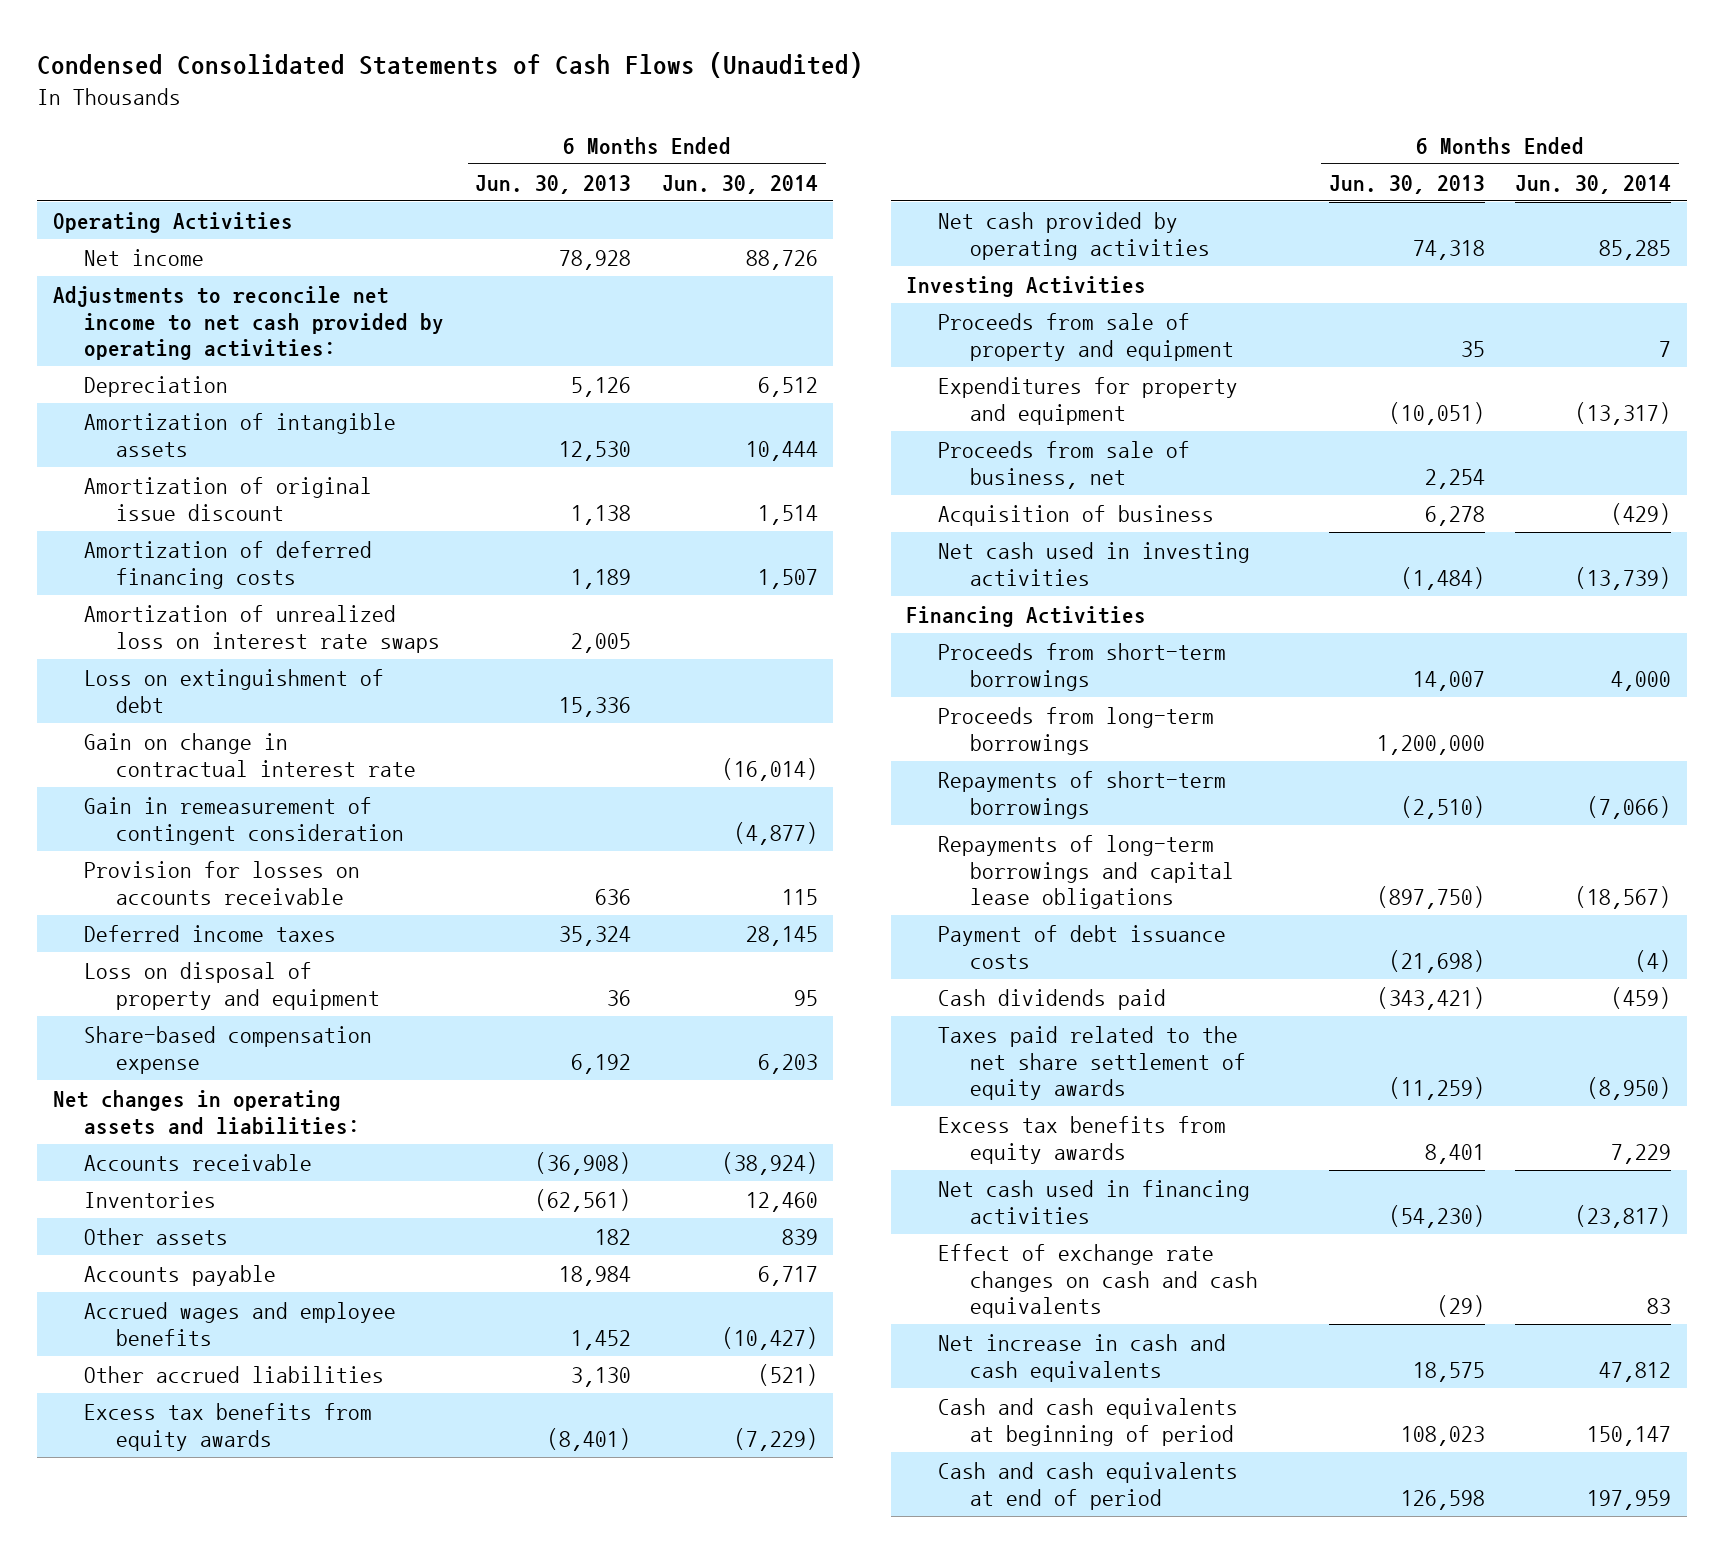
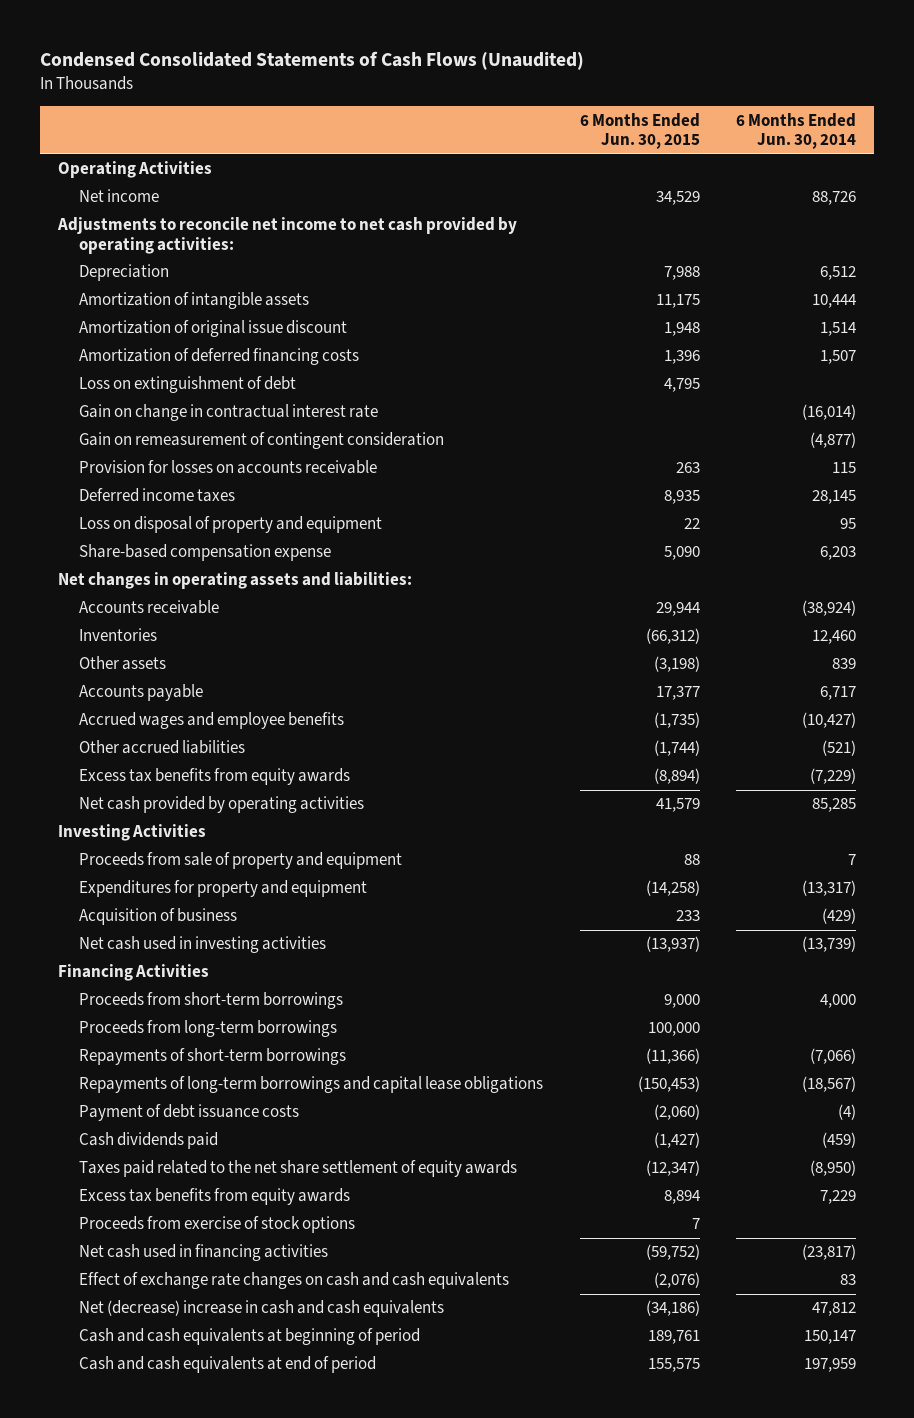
- | 6 Months Ended Jun. 30, 2013 | 6 Months Ended Jun. 30, 2014
+ | 6 Months Ended Jun. 30, 2015 | 6 Months Ended Jun. 30, 2014
- Amortization of unrealized loss on interest rate swaps | 2,005 |
- Gain in remeasurement of contingent consideration | | (4,877)
+ Gain on remeasurement of contingent consideration | | (4,877)
- Proceeds from sale of business, net | 2,254 |
+ Proceeds from exercise of stock options | 7 |
- Net increase in cash and cash equivalents | 18,575 | 47,812
+ Net (decrease) increase in cash and cash equivalents | (34,186) | 47,812

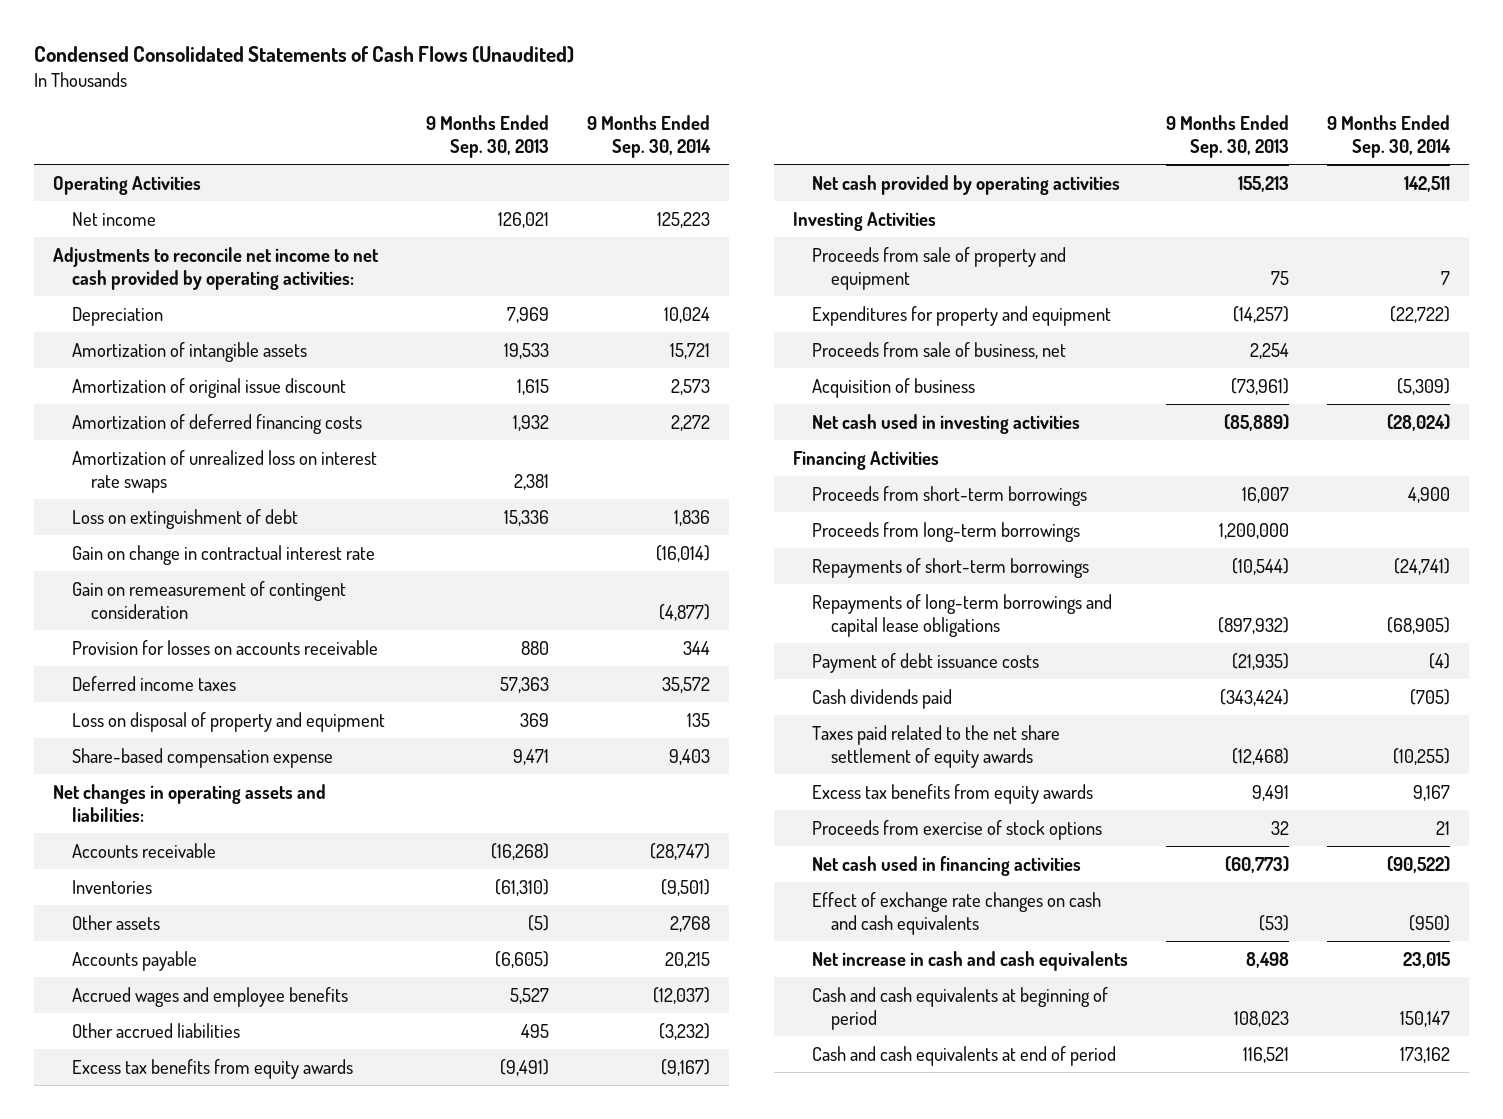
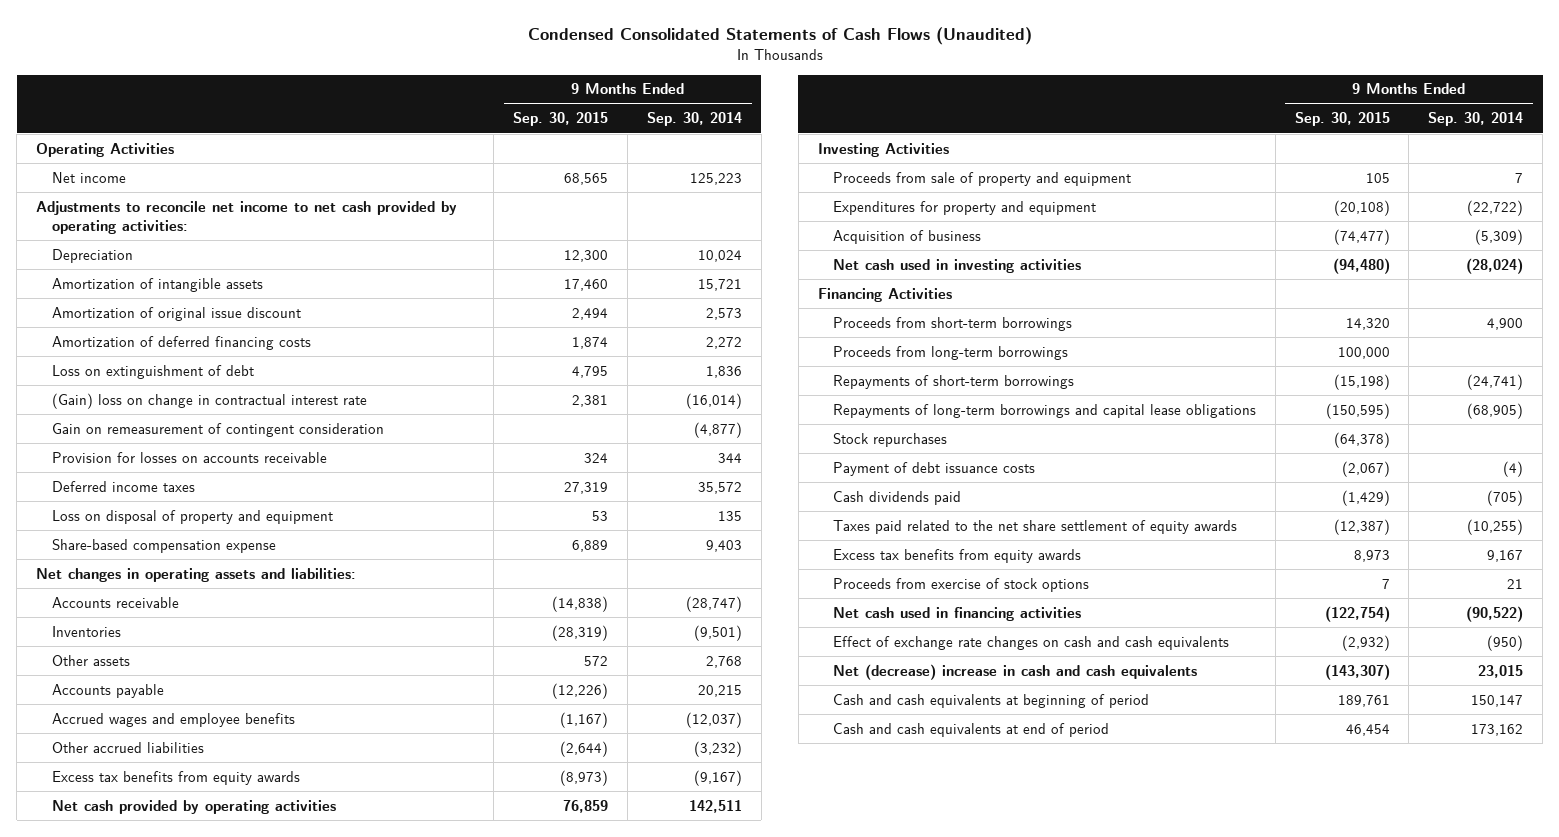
- | 9 Months Ended Sep. 30, 2013 | 9 Months Ended Sep. 30, 2014
+ | 9 Months Ended Sep. 30, 2015 | 9 Months Ended Sep. 30, 2014
- Amortization of unrealized loss on interest rate swaps | 2,381 |
- Gain on change in contractual interest rate | | (16,014)
+ (Gain) loss on change in contractual interest rate | 2,381 | (16,014)
- Proceeds from sale of business, net | 2,254 |
+ Stock repurchases | (64,378) |
- Net increase in cash and cash equivalents | 8,498 | 23,015
+ Net (decrease) increase in cash and cash equivalents | (143,307) | 23,015

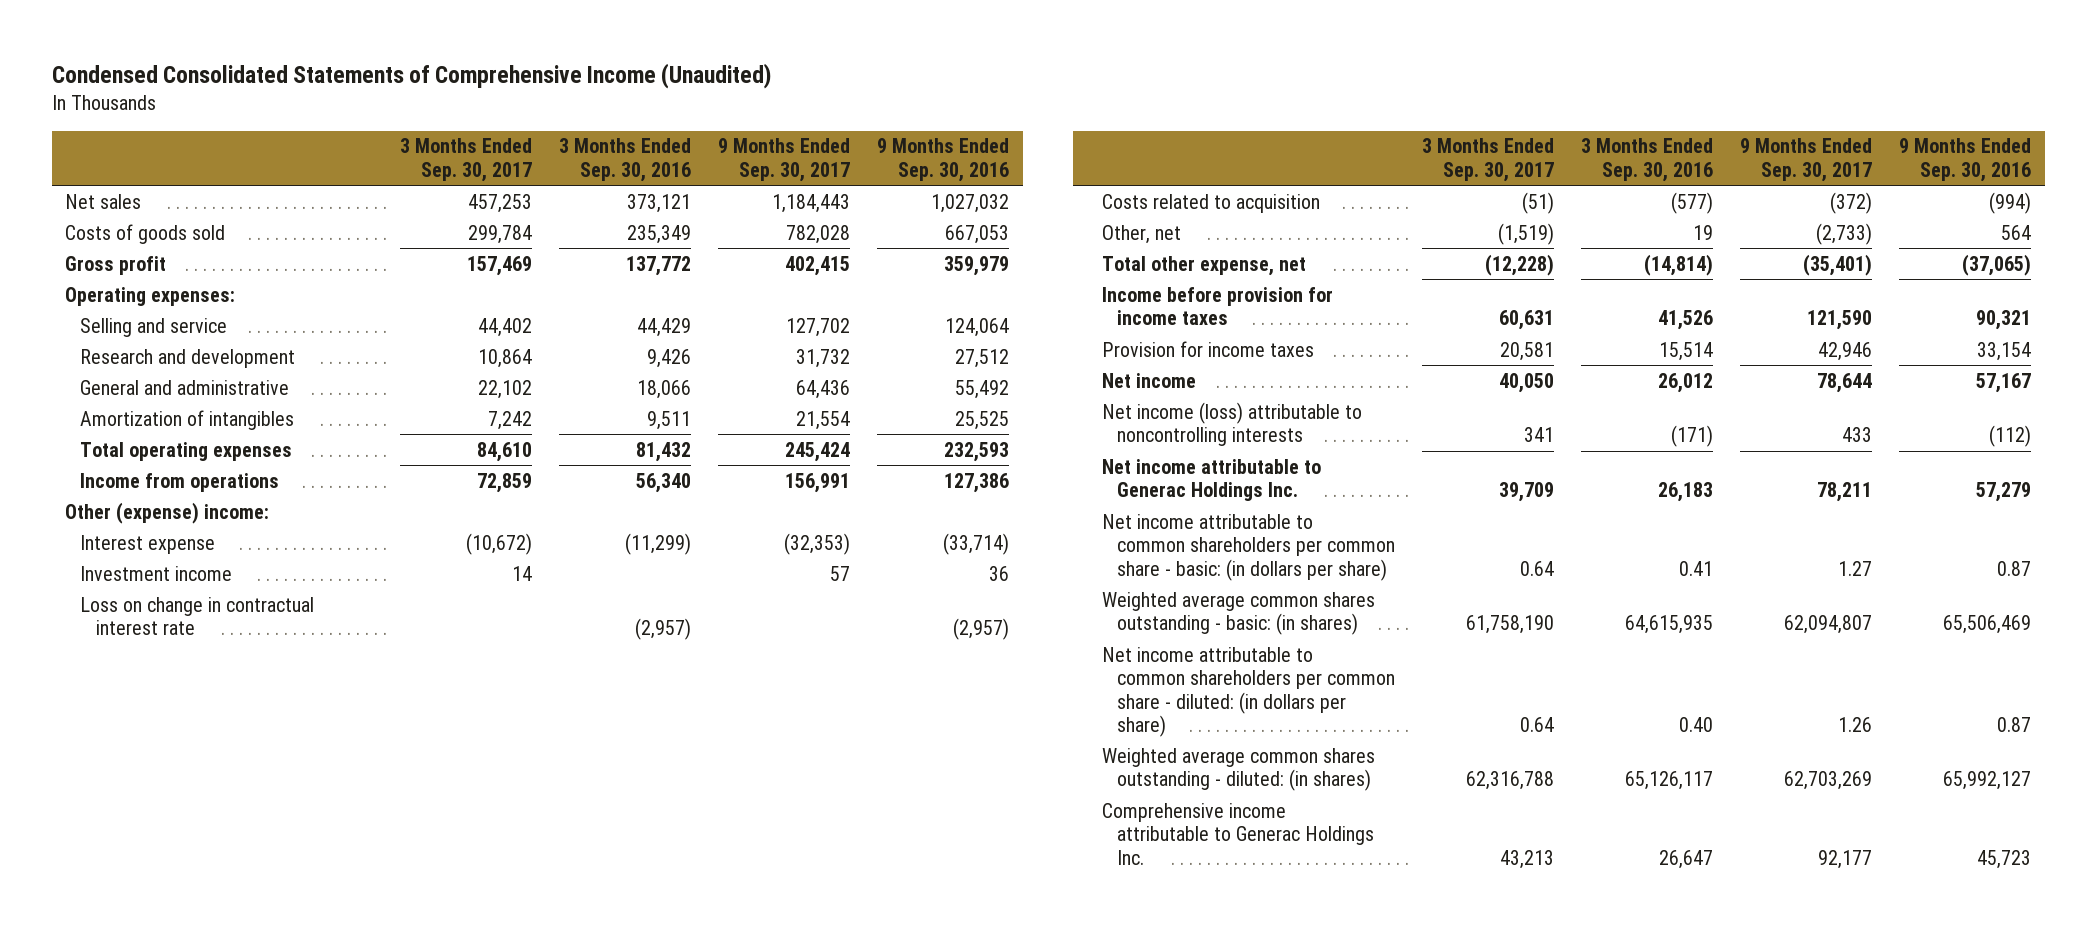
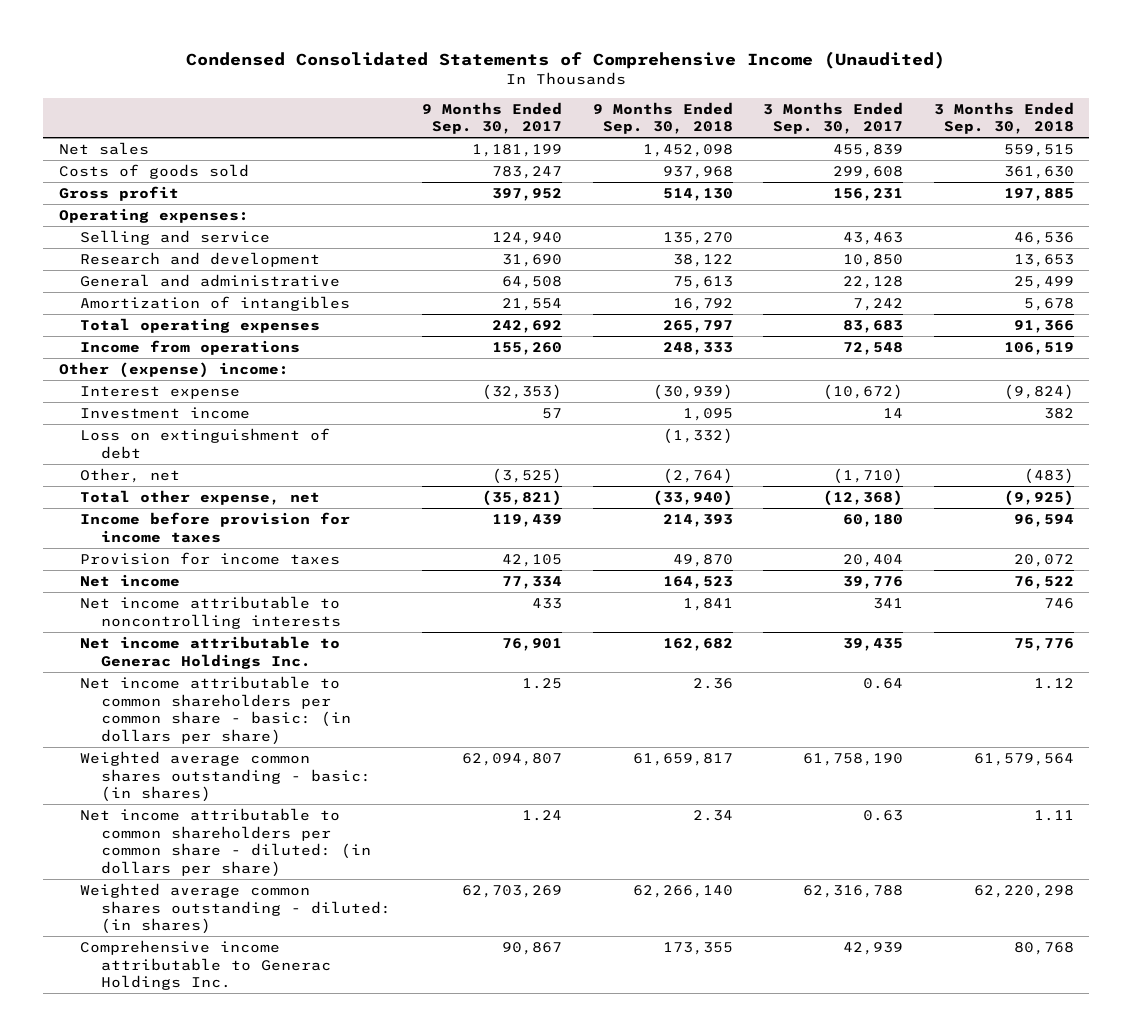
- | 3 Months Ended Sep. 30, 2017 | 3 Months Ended Sep. 30, 2016 | 9 Months Ended Sep. 30, 2017 | 9 Months Ended Sep. 30, 2016
+ | 9 Months Ended Sep. 30, 2017 | 9 Months Ended Sep. 30, 2018 | 3 Months Ended Sep. 30, 2017 | 3 Months Ended Sep. 30, 2018
- Net sales | 457,253 | 373,121 | 1,184,443 | 1,027,032
- Costs of goods sold | 299,784 | 235,349 | 782,028 | 667,053
- Gross profit | 157,469 | 137,772 | 402,415 | 359,979
+ Net sales | 1,181,199 | 1,452,098 | 455,839 | 559,515
+ Costs of goods sold | 783,247 | 937,968 | 299,608 | 361,630
+ Gross profit | 397,952 | 514,130 | 156,231 | 197,885
- Selling and service | 44,402 | 44,429 | 127,702 | 124,064
- Research and development | 10,864 | 9,426 | 31,732 | 27,512
- General and administrative | 22,102 | 18,066 | 64,436 | 55,492
+ Selling and service | 124,940 | 135,270 | 43,463 | 46,536
+ Research and development | 31,690 | 38,122 | 10,850 | 13,653
+ General and administrative | 64,508 | 75,613 | 22,128 | 25,499
- Total operating expenses | 84,610 | 81,432 | 245,424 | 232,593
- Income from operations | 72,859 | 56,340 | 156,991 | 127,386
+ Total operating expenses | 242,692 | 265,797 | 83,683 | 91,366
+ Income from operations | 155,260 | 248,333 | 72,548 | 106,519
- Loss on change in contractual interest rate | | (2,957) | | (2,957)
- Costs related to acquisition | (51) | (577) | (372) | (994)
- Other, net | (1,519) | 19 | (2,733) | 564
- Total other expense, net | (12,228) | (14,814) | (35,401) | (37,065)
- Income before provision for income taxes | 60,631 | 41,526 | 121,590 | 90,321
- Provision for income taxes | 20,581 | 15,514 | 42,946 | 33,154
- Net income | 40,050 | 26,012 | 78,644 | 57,167
- Net income (loss) attributable to noncontrolling interests | 341 | (171) | 433 | (112)
- Net income attributable to Generac Holdings Inc. | 39,709 | 26,183 | 78,211 | 57,279
- Net income attributable to common shareholders per common share - basic: (in dollars per share) | 0.64 | 0.41 | 1.27 | 0.87
+ Loss on extinguishment of debt | | (1,332) | |
+ Other, net | (3,525) | (2,764) | (1,710) | (483)
+ Total other expense, net | (35,821) | (33,940) | (12,368) | (9,925)
+ Income before provision for income taxes | 119,439 | 214,393 | 60,180 | 96,594
+ Provision for income taxes | 42,105 | 49,870 | 20,404 | 20,072
+ Net income | 77,334 | 164,523 | 39,776 | 76,522
+ Net income attributable to noncontrolling interests | 433 | 1,841 | 341 | 746
+ Net income attributable to Generac Holdings Inc. | 76,901 | 162,682 | 39,435 | 75,776
+ Net income attributable to common shareholders per common share - basic: (in dollars per share) | 1.25 | 2.36 | 0.64 | 1.12
- Net income attributable to common shareholders per common share - diluted: (in dollars per share) | 0.64 | 0.40 | 1.26 | 0.87
+ Net income attributable to common shareholders per common share - diluted: (in dollars per share) | 1.24 | 2.34 | 0.63 | 1.11
- Comprehensive income attributable to Generac Holdings Inc. | 43,213 | 26,647 | 92,177 | 45,723
+ Comprehensive income attributable to Generac Holdings Inc. | 90,867 | 173,355 | 42,939 | 80,768

